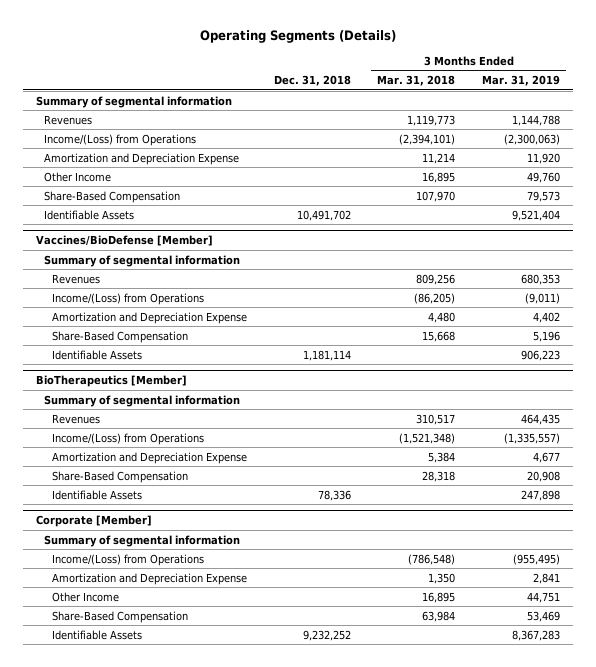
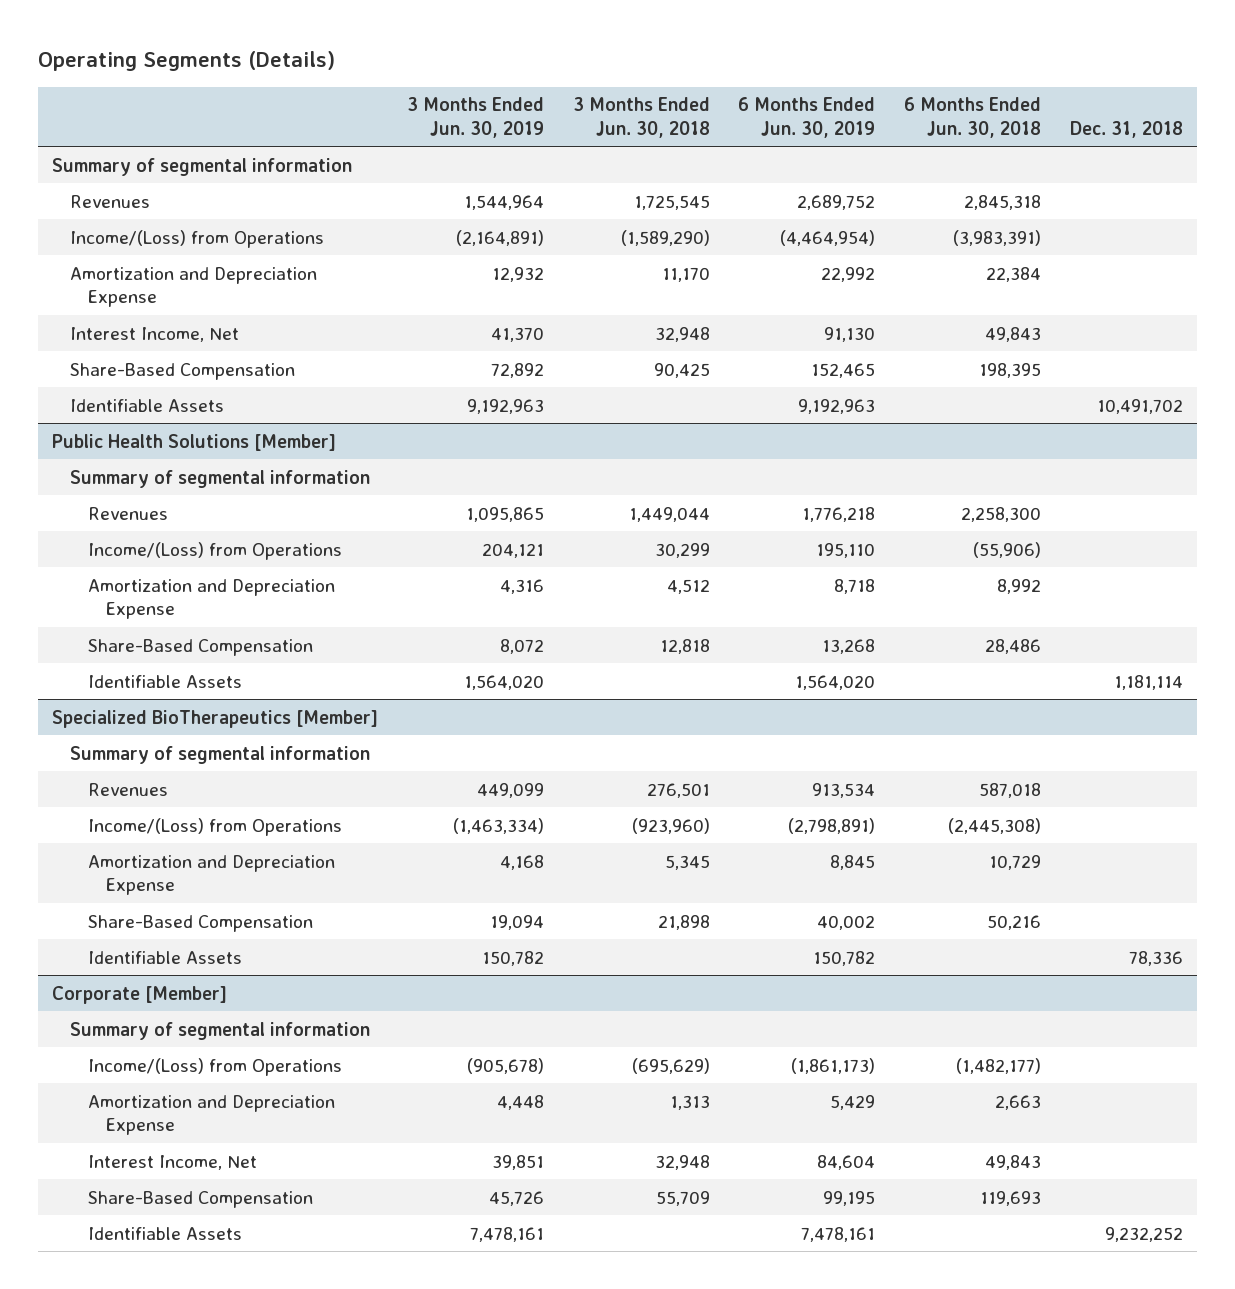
- | Dec. 31, 2018 | 3 Months Ended Mar. 31, 2018 | 3 Months Ended Mar. 31, 2019
+ | 3 Months Ended Jun. 30, 2019 | 3 Months Ended Jun. 30, 2018 | 6 Months Ended Jun. 30, 2019 | 6 Months Ended Jun. 30, 2018 | Dec. 31, 2018
- Other Income | | 16,895 | 49,760
+ Interest Income, Net | 41,370 | 32,948 | 91,130 | 49,843 |
- Vaccines/BioDefense [Member]
+ Public Health Solutions [Member]
- BioTherapeutics [Member]
+ Specialized BioTherapeutics [Member]
@ Corporate [Member]
- Other Income | | 16,895 | 44,751
+ Interest Income, Net | 39,851 | 32,948 | 84,604 | 49,843 |

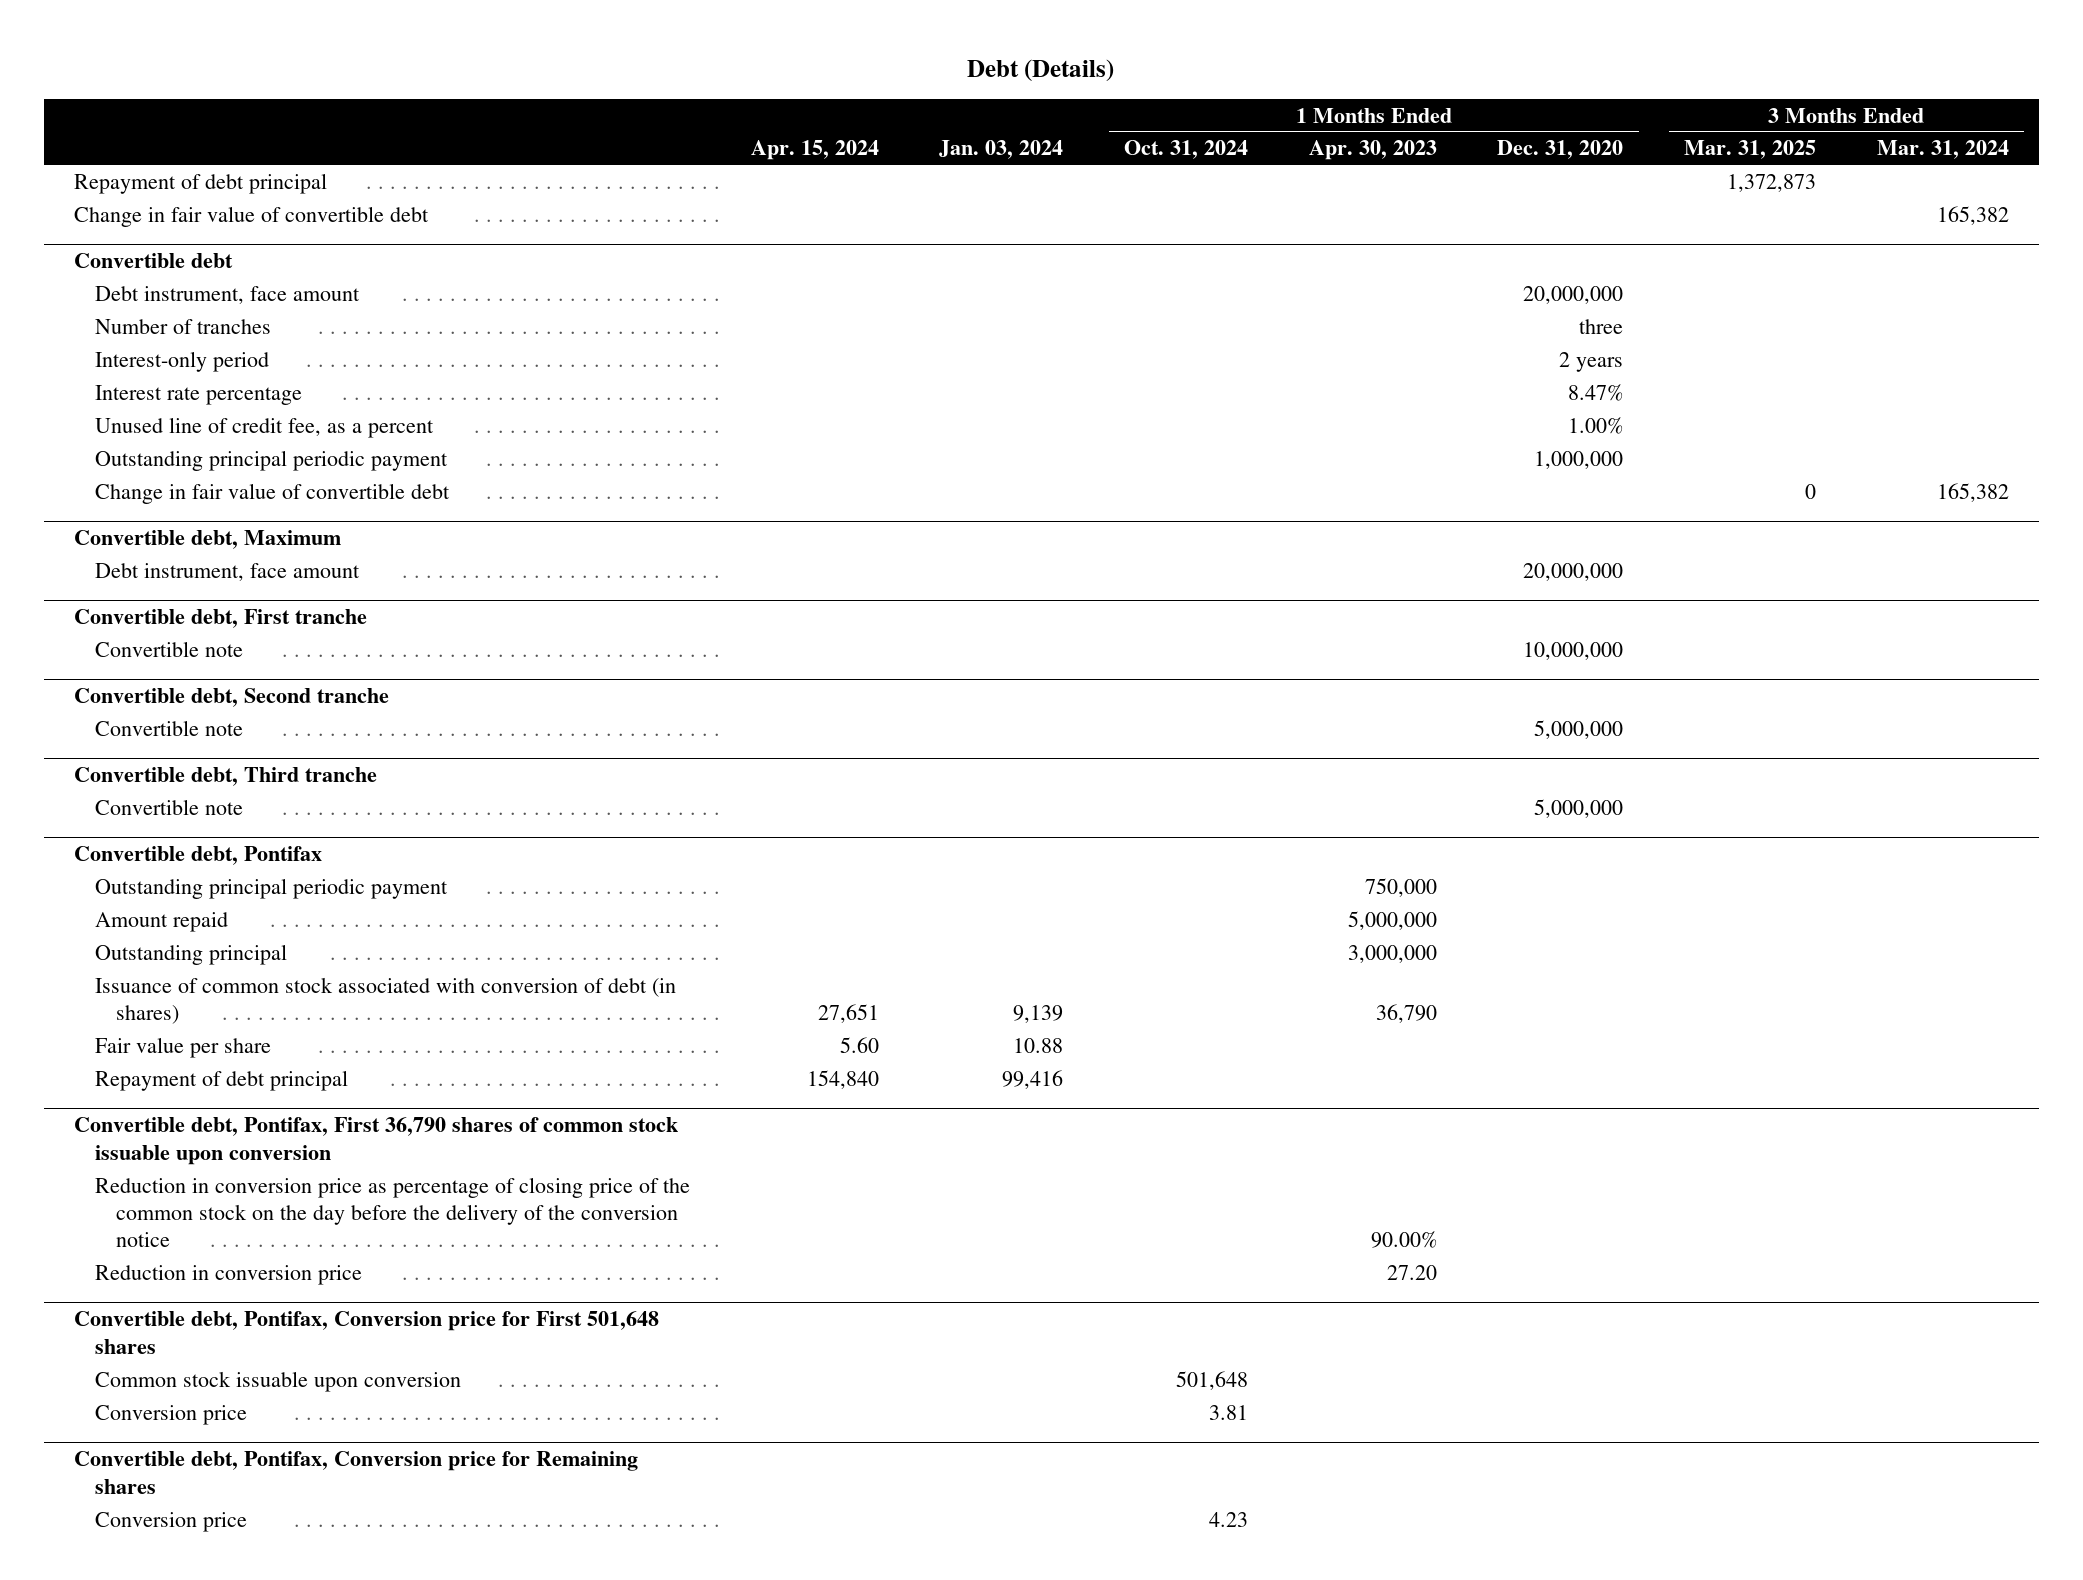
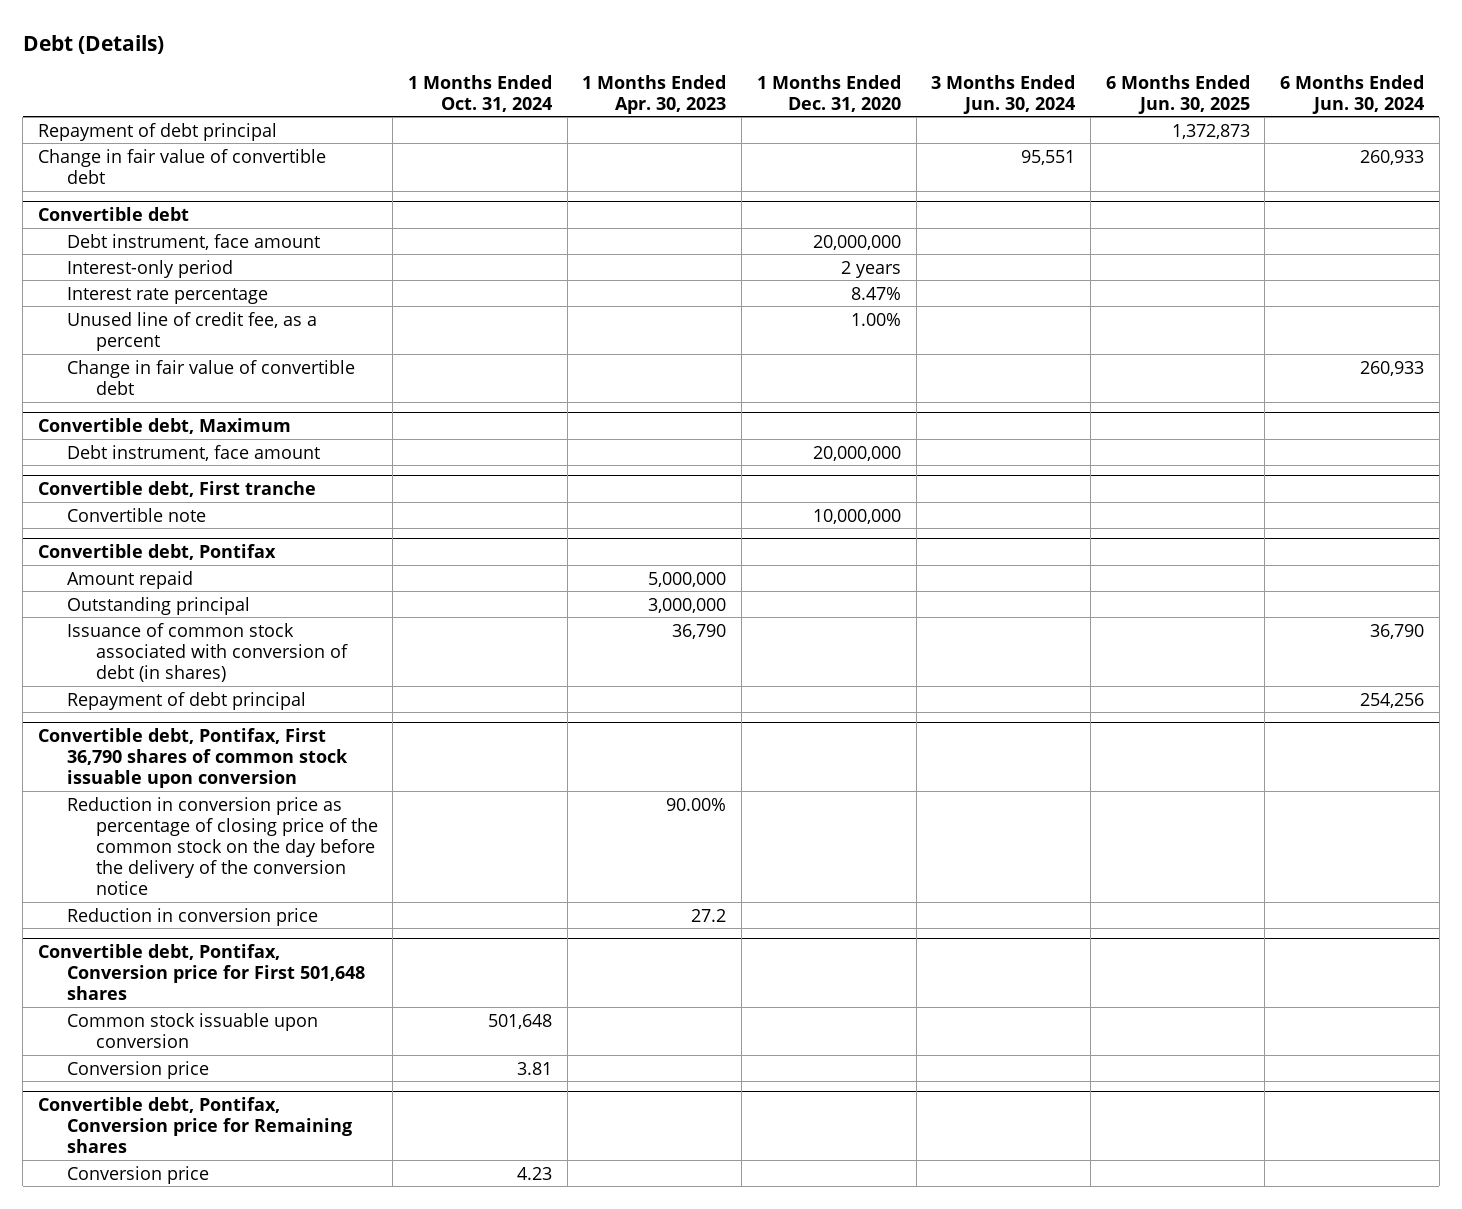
- | Apr. 15, 2024 | Jan. 03, 2024 | 1 Months Ended Oct. 31, 2024 | 1 Months Ended Apr. 30, 2023 | 1 Months Ended Dec. 31, 2020 | 3 Months Ended Mar. 31, 2025 | 3 Months Ended Mar. 31, 2024
+ | 1 Months Ended Oct. 31, 2024 | 1 Months Ended Apr. 30, 2023 | 1 Months Ended Dec. 31, 2020 | 3 Months Ended Jun. 30, 2024 | 6 Months Ended Jun. 30, 2025 | 6 Months Ended Jun. 30, 2024
@ Convertible debt
- Number of tranches | | | | | three | |
- Outstanding principal periodic payment | | | | | 1,000,000 | |
- Convertible debt, Second tranche
- Convertible note | | | | | 5,000,000 | |
- Convertible debt, Third tranche
- Convertible note | | | | | 5,000,000 | |
@ Convertible debt, Pontifax
- Outstanding principal periodic payment | | | | 750,000 | | |
- Fair value per share | 5.60 | 10.88 | | | | |
@ Convertible debt, Pontifax, First 36,790 shares of common stock issuable upon conversion
- Reduction in conversion price | | | | 27.20 | | |
+ Reduction in conversion price | | 27.2 | | | |

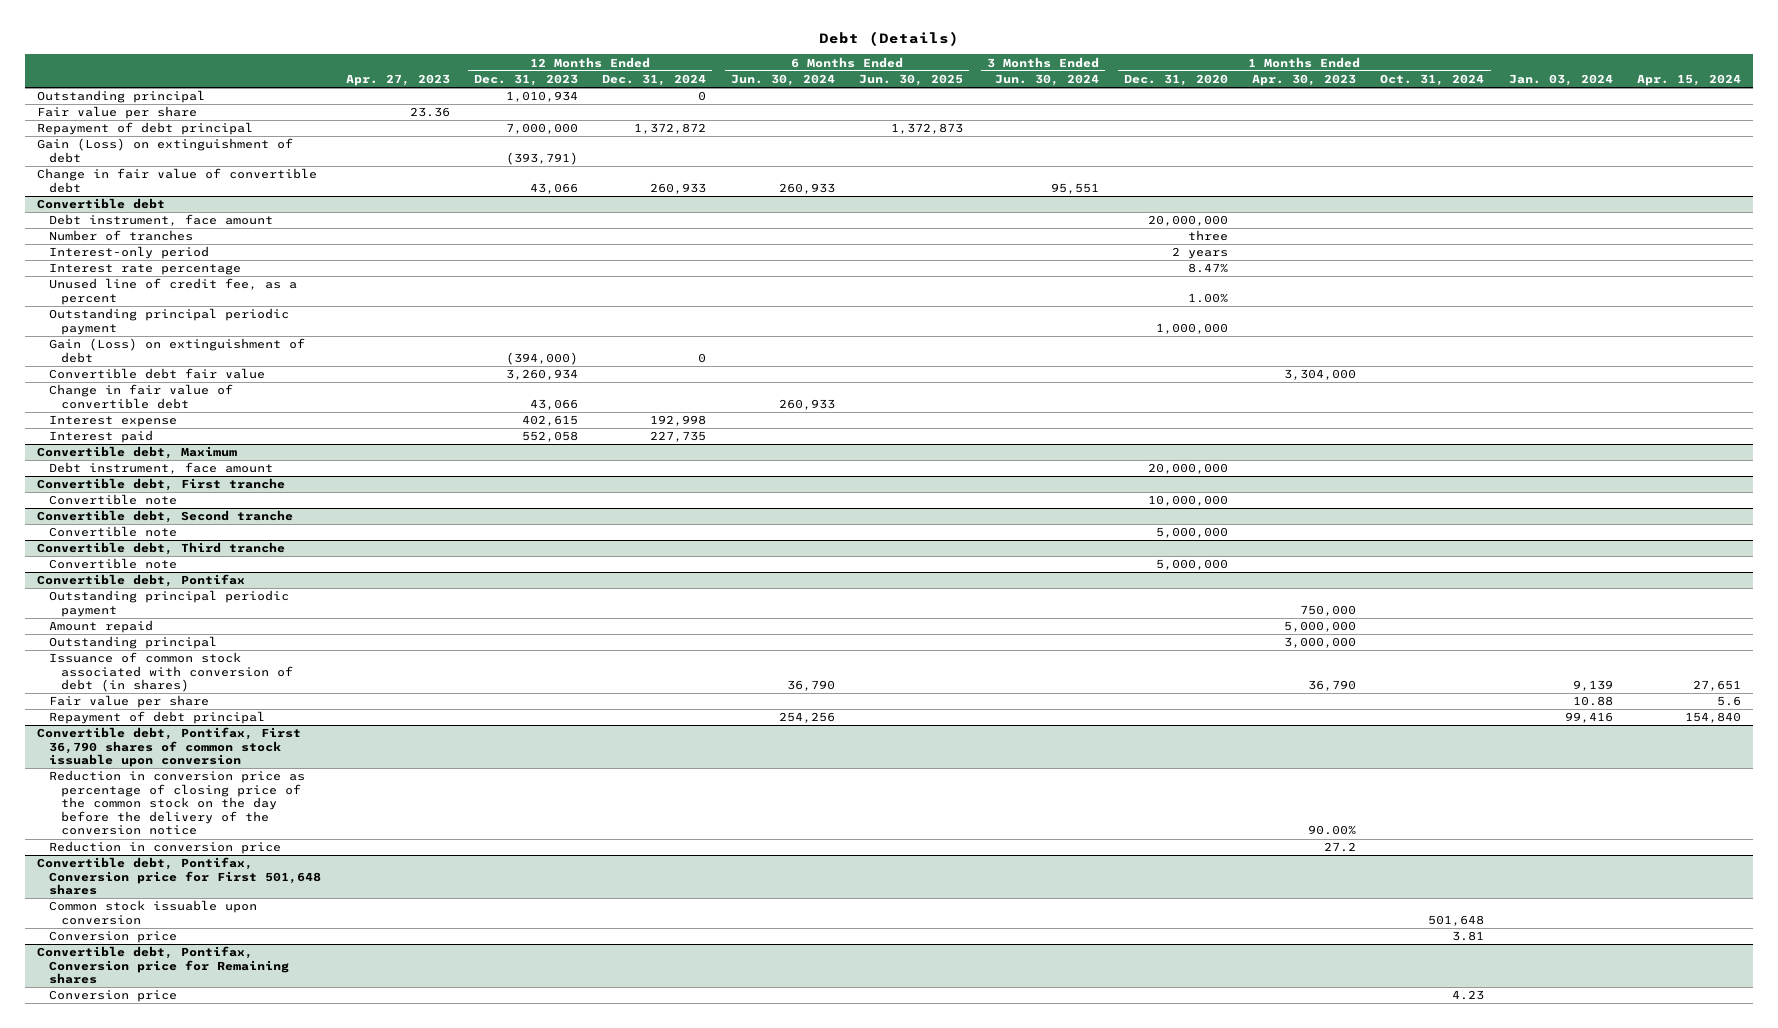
- | 1 Months Ended Oct. 31, 2024 | 1 Months Ended Apr. 30, 2023 | 1 Months Ended Dec. 31, 2020 | 3 Months Ended Jun. 30, 2024 | 6 Months Ended Jun. 30, 2025 | 6 Months Ended Jun. 30, 2024
+ | Apr. 27, 2023 | 12 Months Ended Dec. 31, 2023 | 12 Months Ended Dec. 31, 2024 | 6 Months Ended Jun. 30, 2024 | 6 Months Ended Jun. 30, 2025 | 3 Months Ended Jun. 30, 2024 | 1 Months Ended Dec. 31, 2020 | 1 Months Ended Apr. 30, 2023 | 1 Months Ended Oct. 31, 2024 | Jan. 03, 2024 | Apr. 15, 2024
+ Outstanding principal | | 1,010,934 | 0 | | | | | | | |
+ Fair value per share | 23.36 | | | | | | | | | |
+ Gain (Loss) on extinguishment of debt | | (393,791) | | | | | | | | |
@ Convertible debt
+ Number of tranches | | | | | | | three | | | |
+ Outstanding principal periodic payment | | | | | | | 1,000,000 | | | |
+ Gain (Loss) on extinguishment of debt | | (394,000) | 0 | | | | | | | |
+ Convertible debt fair value | | 3,260,934 | | | | | | 3,304,000 | | |
+ Interest expense | | 402,615 | 192,998 | | | | | | | |
+ Interest paid | | 552,058 | 227,735 | | | | | | | |
+ Convertible debt, Second tranche
+ Convertible note | | | | | | | 5,000,000 | | | |
+ Convertible debt, Third tranche
+ Convertible note | | | | | | | 5,000,000 | | | |
@ Convertible debt, Pontifax
+ Outstanding principal periodic payment | | | | | | | | 750,000 | | |
+ Fair value per share | | | | | | | | | | 10.88 | 5.6

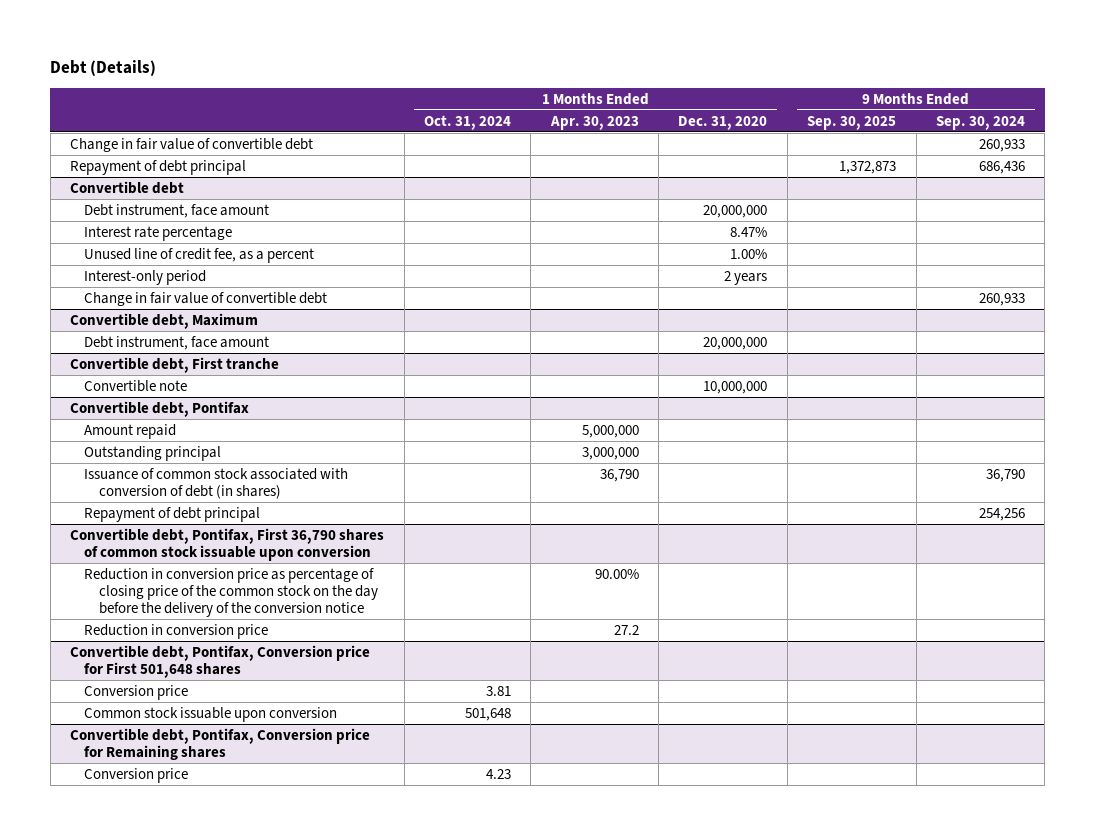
- | Apr. 27, 2023 | 12 Months Ended Dec. 31, 2023 | 12 Months Ended Dec. 31, 2024 | 6 Months Ended Jun. 30, 2024 | 6 Months Ended Jun. 30, 2025 | 3 Months Ended Jun. 30, 2024 | 1 Months Ended Dec. 31, 2020 | 1 Months Ended Apr. 30, 2023 | 1 Months Ended Oct. 31, 2024 | Jan. 03, 2024 | Apr. 15, 2024
+ | 1 Months Ended Oct. 31, 2024 | 1 Months Ended Apr. 30, 2023 | 1 Months Ended Dec. 31, 2020 | 9 Months Ended Sep. 30, 2025 | 9 Months Ended Sep. 30, 2024
- Outstanding principal | | 1,010,934 | 0 | | | | | | | |
- Fair value per share | 23.36 | | | | | | | | | |
- Gain (Loss) on extinguishment of debt | | (393,791) | | | | | | | | |
moved down: Repayment of debt principal | | | | 1,372,873 | 686,436
@ Convertible debt
- Number of tranches | | | | | | | three | | | |
- Outstanding principal periodic payment | | | | | | | 1,000,000 | | | |
- Gain (Loss) on extinguishment of debt | | (394,000) | 0 | | | | | | | |
- Convertible debt fair value | | 3,260,934 | | | | | | 3,304,000 | | |
moved down: Interest-only period | | | 2 years | |
- Interest expense | | 402,615 | 192,998 | | | | | | | |
- Interest paid | | 552,058 | 227,735 | | | | | | | |
- Convertible debt, Second tranche
- Convertible note | | | | | | | 5,000,000 | | | |
- Convertible debt, Third tranche
- Convertible note | | | | | | | 5,000,000 | | | |
@ Convertible debt, Pontifax
- Outstanding principal periodic payment | | | | | | | | 750,000 | | |
- Fair value per share | | | | | | | | | | 10.88 | 5.6
@ Convertible debt, Pontifax, Conversion price for First 501,648 shares
moved down: Common stock issuable upon conversion | 501,648 | | | |

